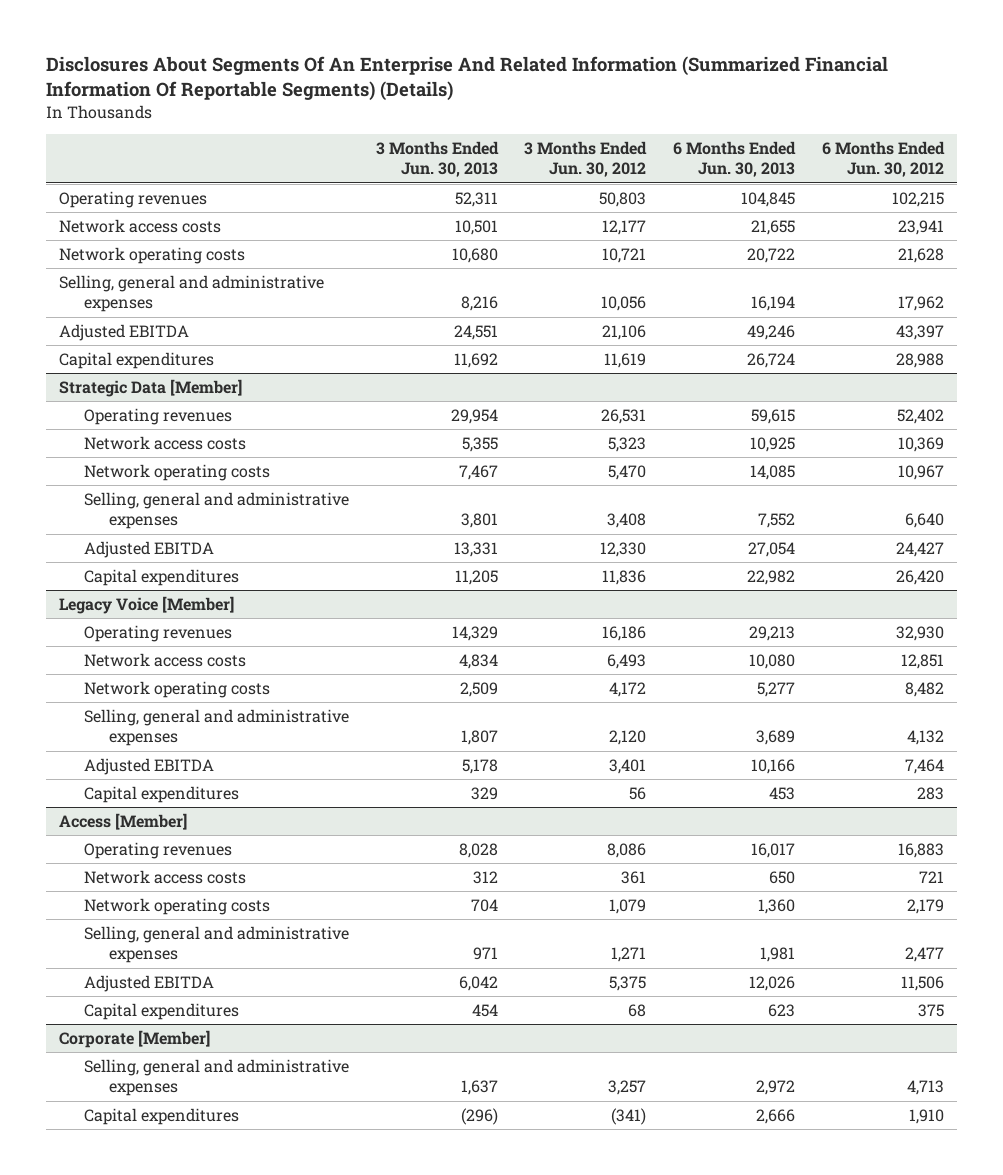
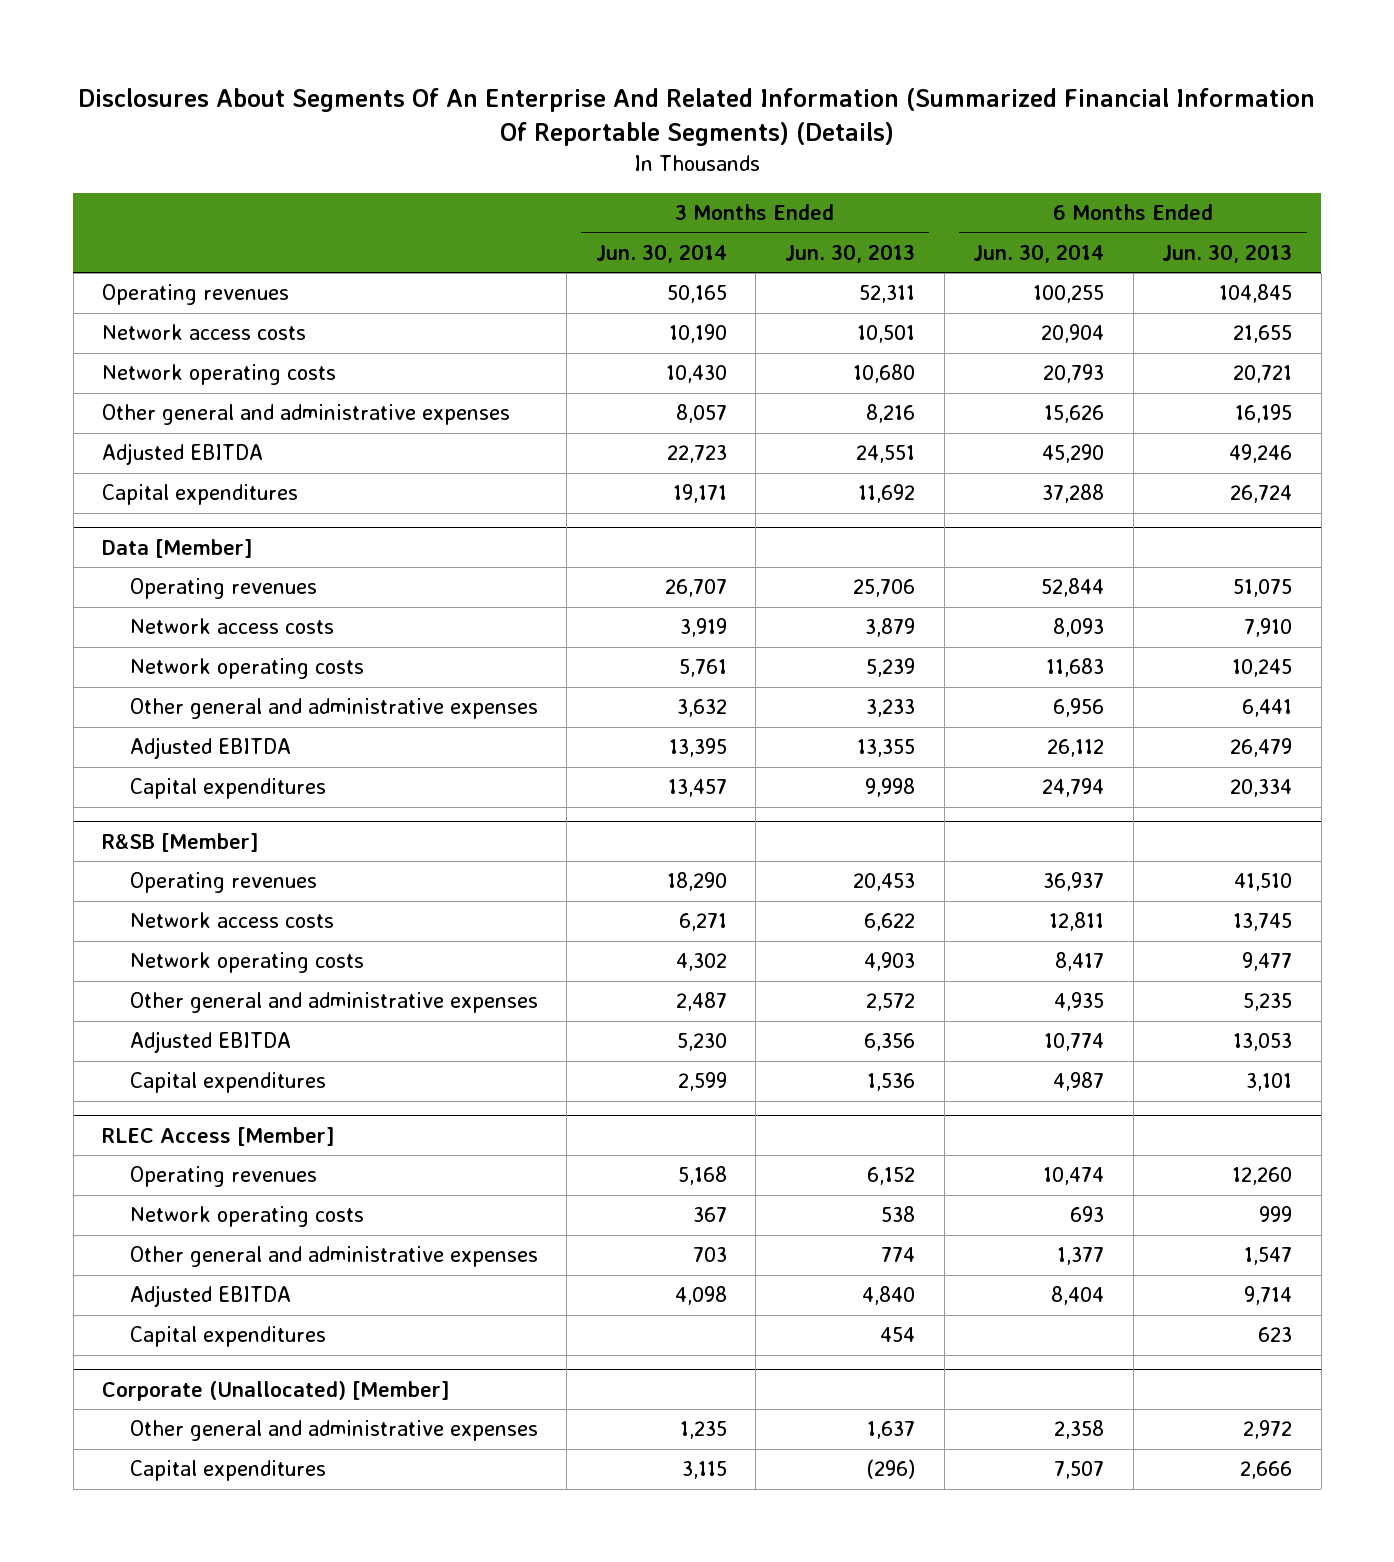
- | 3 Months Ended Jun. 30, 2013 | 3 Months Ended Jun. 30, 2012 | 6 Months Ended Jun. 30, 2013 | 6 Months Ended Jun. 30, 2012
+ | 3 Months Ended Jun. 30, 2014 | 3 Months Ended Jun. 30, 2013 | 6 Months Ended Jun. 30, 2014 | 6 Months Ended Jun. 30, 2013
- Network operating costs | 10,680 | 10,721 | 20,722 | 21,628
- Selling, general and administrative expenses | 8,216 | 10,056 | 16,194 | 17,962
+ Network operating costs | 10,430 | 10,680 | 20,793 | 20,721
+ Other general and administrative expenses | 8,057 | 8,216 | 15,626 | 16,195
- Strategic Data [Member]
- Operating revenues | 29,954 | 26,531 | 59,615 | 52,402
- Network access costs | 5,355 | 5,323 | 10,925 | 10,369
- Network operating costs | 7,467 | 5,470 | 14,085 | 10,967
- Selling, general and administrative expenses | 3,801 | 3,408 | 7,552 | 6,640
- Adjusted EBITDA | 13,331 | 12,330 | 27,054 | 24,427
- Capital expenditures | 11,205 | 11,836 | 22,982 | 26,420
- Legacy Voice [Member]
- Operating revenues | 14,329 | 16,186 | 29,213 | 32,930
- Network access costs | 4,834 | 6,493 | 10,080 | 12,851
- Network operating costs | 2,509 | 4,172 | 5,277 | 8,482
- Selling, general and administrative expenses | 1,807 | 2,120 | 3,689 | 4,132
- Adjusted EBITDA | 5,178 | 3,401 | 10,166 | 7,464
- Capital expenditures | 329 | 56 | 453 | 283
- Access [Member]
- Operating revenues | 8,028 | 8,086 | 16,017 | 16,883
- Network access costs | 312 | 361 | 650 | 721
- Network operating costs | 704 | 1,079 | 1,360 | 2,179
- Selling, general and administrative expenses | 971 | 1,271 | 1,981 | 2,477
- Adjusted EBITDA | 6,042 | 5,375 | 12,026 | 11,506
+ Data [Member]
+ Operating revenues | 26,707 | 25,706 | 52,844 | 51,075
+ Network access costs | 3,919 | 3,879 | 8,093 | 7,910
+ Network operating costs | 5,761 | 5,239 | 11,683 | 10,245
+ Other general and administrative expenses | 3,632 | 3,233 | 6,956 | 6,441
+ Adjusted EBITDA | 13,395 | 13,355 | 26,112 | 26,479
+ Capital expenditures | 13,457 | 9,998 | 24,794 | 20,334
+ R&SB [Member]
+ Operating revenues | 18,290 | 20,453 | 36,937 | 41,510
+ Network access costs | 6,271 | 6,622 | 12,811 | 13,745
+ Network operating costs | 4,302 | 4,903 | 8,417 | 9,477
+ Other general and administrative expenses | 2,487 | 2,572 | 4,935 | 5,235
+ Adjusted EBITDA | 5,230 | 6,356 | 10,774 | 13,053
+ Capital expenditures | 2,599 | 1,536 | 4,987 | 3,101
+ RLEC Access [Member]
+ Operating revenues | 5,168 | 6,152 | 10,474 | 12,260
+ Network operating costs | 367 | 538 | 693 | 999
+ Other general and administrative expenses | 703 | 774 | 1,377 | 1,547
+ Adjusted EBITDA | 4,098 | 4,840 | 8,404 | 9,714
- Corporate [Member]
- Selling, general and administrative expenses | 1,637 | 3,257 | 2,972 | 4,713
+ Corporate (Unallocated) [Member]
+ Other general and administrative expenses | 1,235 | 1,637 | 2,358 | 2,972

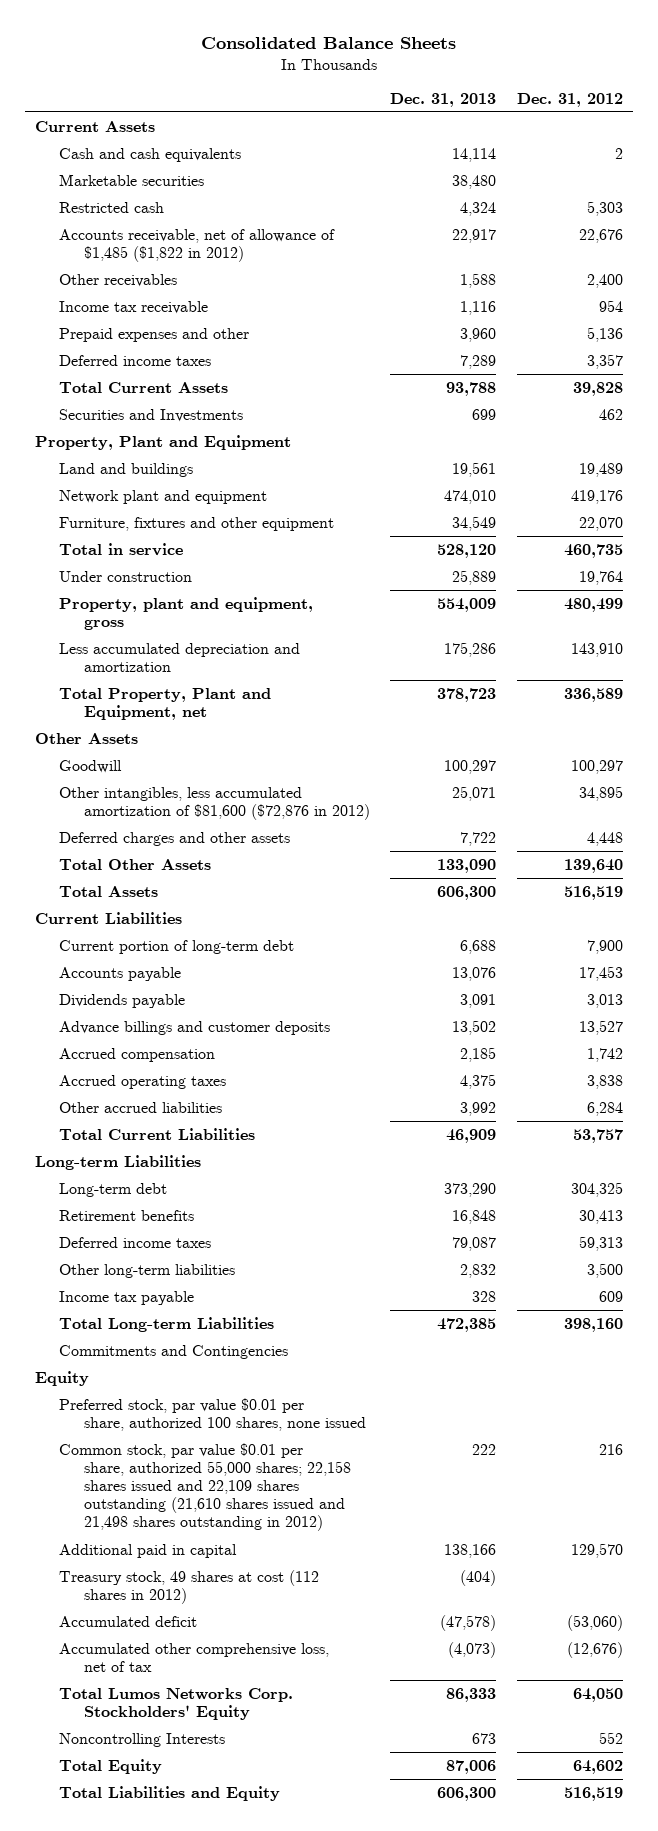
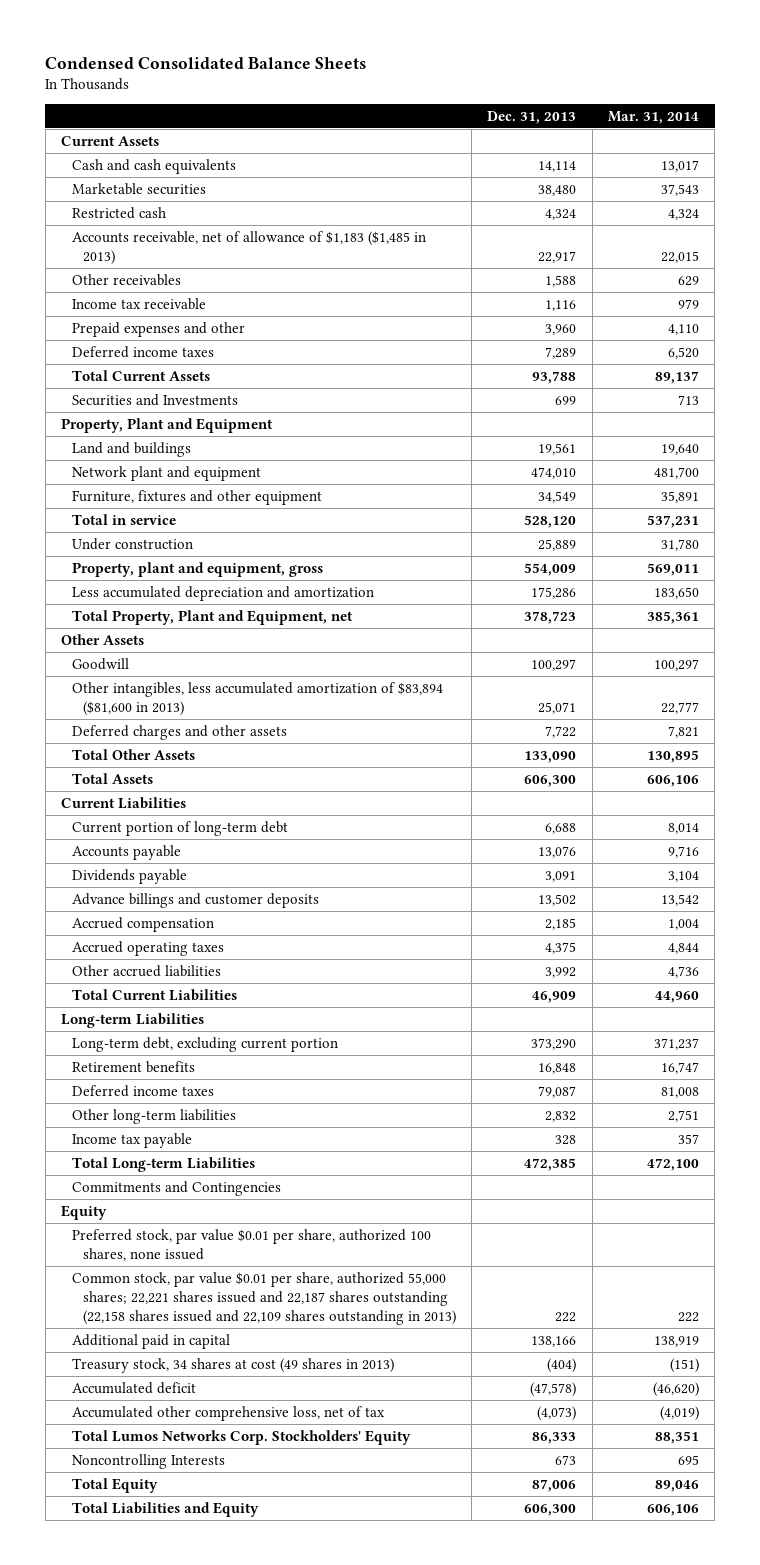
- Consolidated Balance Sheets
+ Condensed Consolidated Balance Sheets
- | Dec. 31, 2013 | Dec. 31, 2012
+ | Dec. 31, 2013 | Mar. 31, 2014
- Accounts receivable, net of allowance of $1,485 ($1,822 in 2012) | 22,917 | 22,676
+ Accounts receivable, net of allowance of $1,183 ($1,485 in 2013) | 22,917 | 22,015
- Other intangibles, less accumulated amortization of $81,600 ($72,876 in 2012) | 25,071 | 34,895
+ Other intangibles, less accumulated amortization of $83,894 ($81,600 in 2013) | 25,071 | 22,777
- Long-term debt | 373,290 | 304,325
+ Long-term debt, excluding current portion | 373,290 | 371,237
- Common stock, par value $0.01 per share, authorized 55,000 shares; 22,158 shares issued and 22,109 shares outstanding (21,610 shares issued and 21,498 shares outstanding in 2012) | 222 | 216
+ Common stock, par value $0.01 per share, authorized 55,000 shares; 22,221 shares issued and 22,187 shares outstanding (22,158 shares issued and 22,109 shares outstanding in 2013) | 222 | 222
- Treasury stock, 49 shares at cost (112 shares in 2012) | (404) |
+ Treasury stock, 34 shares at cost (49 shares in 2013) | (404) | (151)

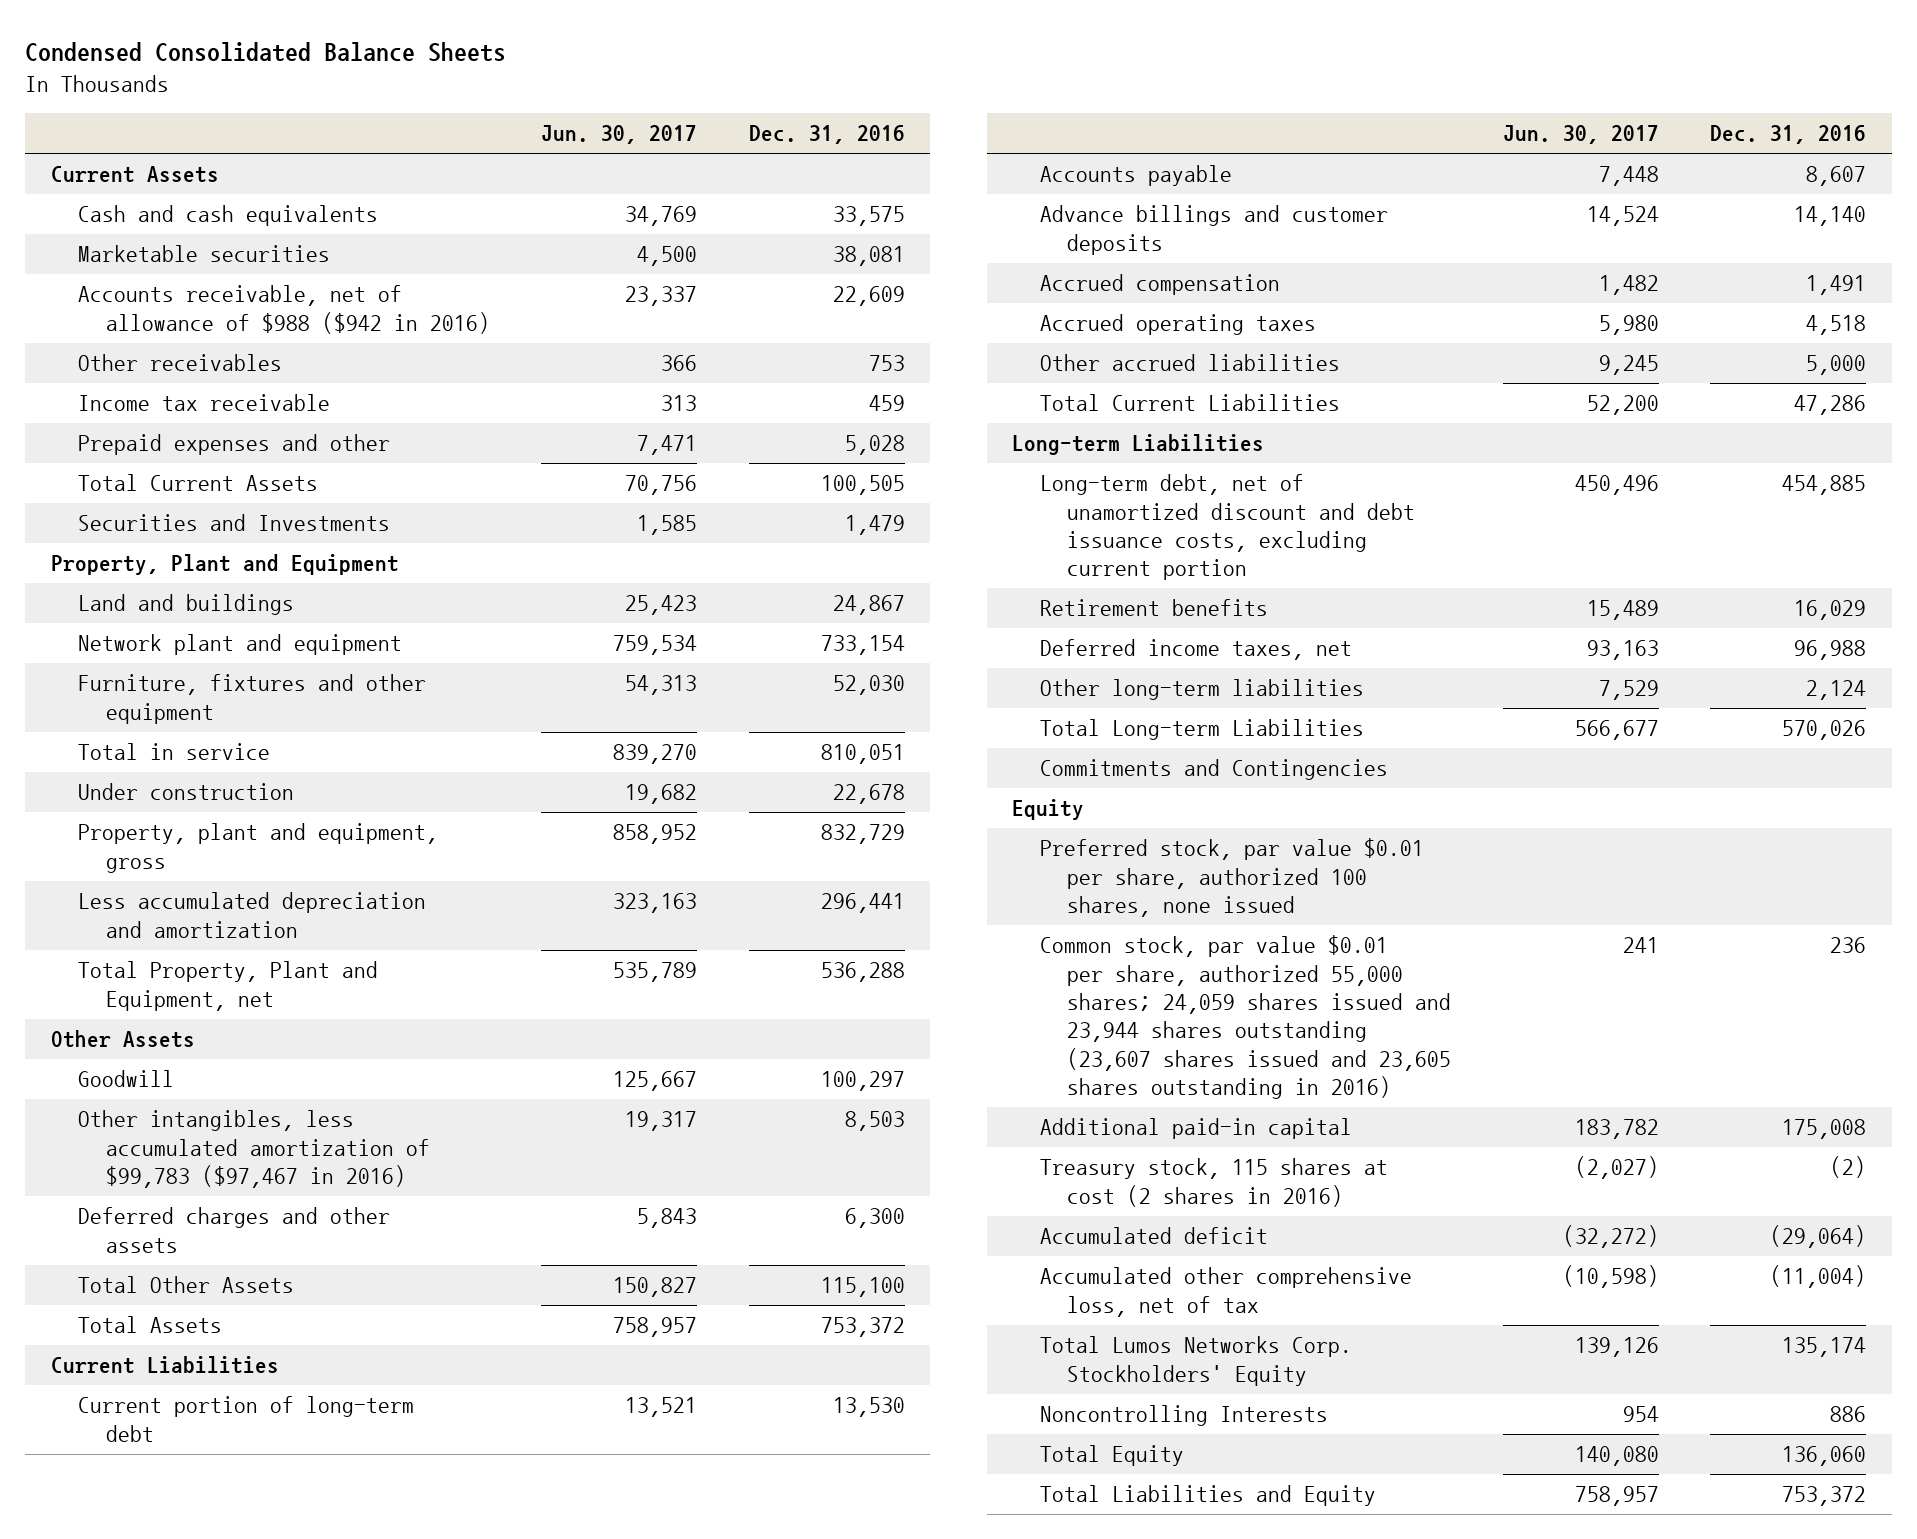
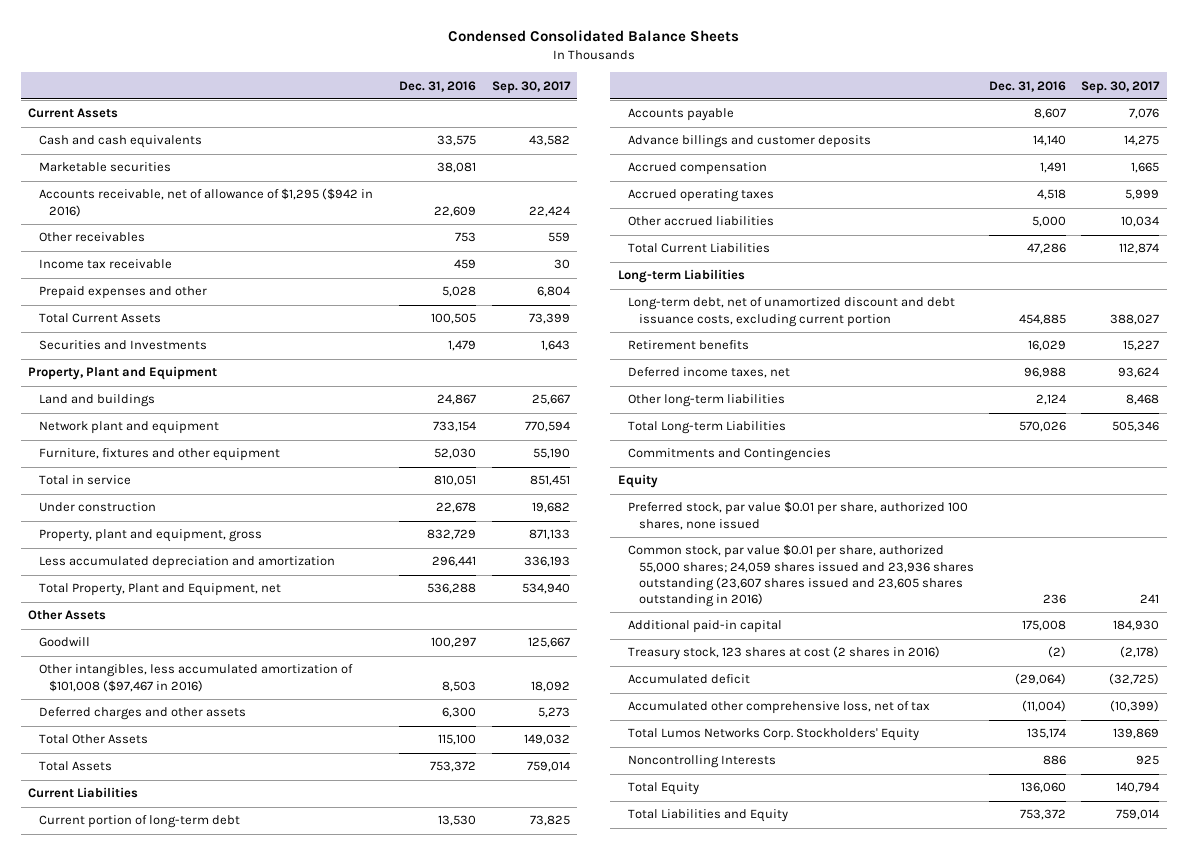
- | Jun. 30, 2017 | Dec. 31, 2016
+ | Dec. 31, 2016 | Sep. 30, 2017
- Accounts receivable, net of allowance of $988 ($942 in 2016) | 23,337 | 22,609
+ Accounts receivable, net of allowance of $1,295 ($942 in 2016) | 22,609 | 22,424
- Other intangibles, less accumulated amortization of $99,783 ($97,467 in 2016) | 19,317 | 8,503
+ Other intangibles, less accumulated amortization of $101,008 ($97,467 in 2016) | 8,503 | 18,092
- Common stock, par value $0.01 per share, authorized 55,000 shares; 24,059 shares issued and 23,944 shares outstanding (23,607 shares issued and 23,605 shares outstanding in 2016) | 241 | 236
+ Common stock, par value $0.01 per share, authorized 55,000 shares; 24,059 shares issued and 23,936 shares outstanding (23,607 shares issued and 23,605 shares outstanding in 2016) | 236 | 241
- Treasury stock, 115 shares at cost (2 shares in 2016) | (2,027) | (2)
+ Treasury stock, 123 shares at cost (2 shares in 2016) | (2) | (2,178)

